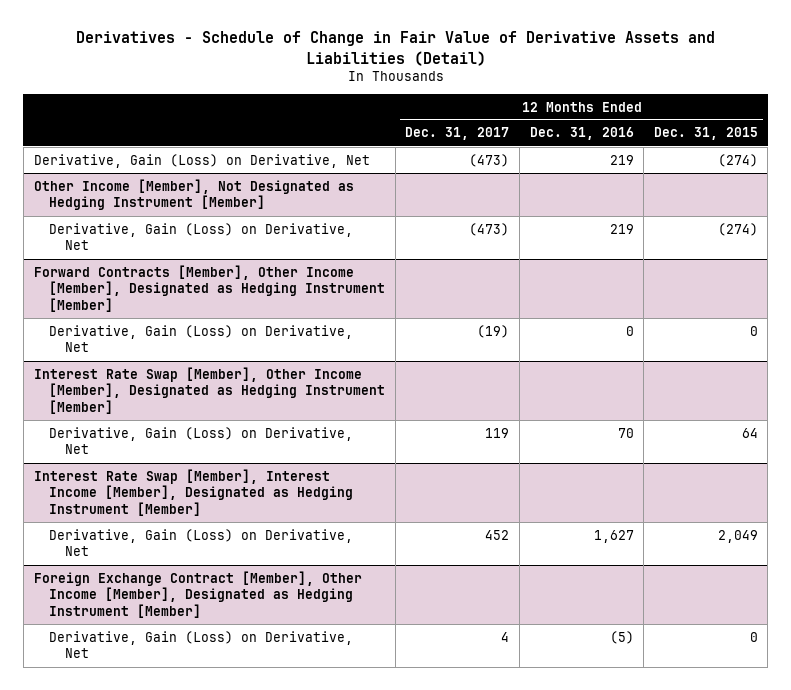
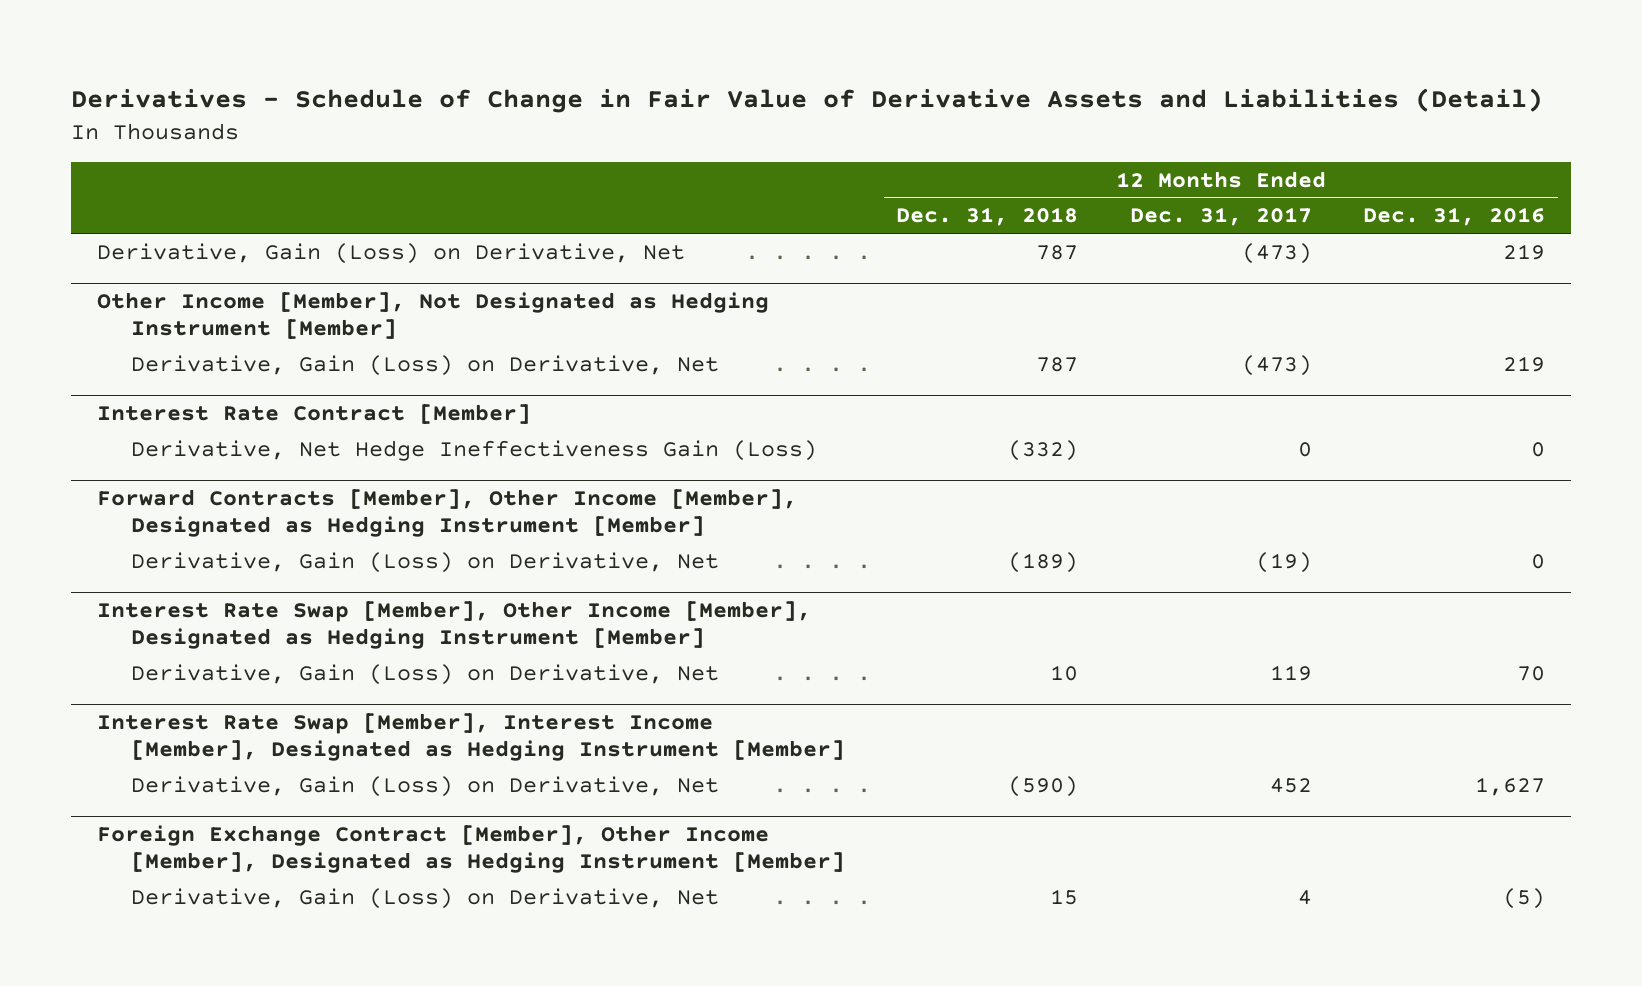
- | 12 Months Ended Dec. 31, 2017 | 12 Months Ended Dec. 31, 2016 | 12 Months Ended Dec. 31, 2015
+ | 12 Months Ended Dec. 31, 2018 | 12 Months Ended Dec. 31, 2017 | 12 Months Ended Dec. 31, 2016
+ Interest Rate Contract [Member]
+ Derivative, Net Hedge Ineffectiveness Gain (Loss) | (332) | 0 | 0

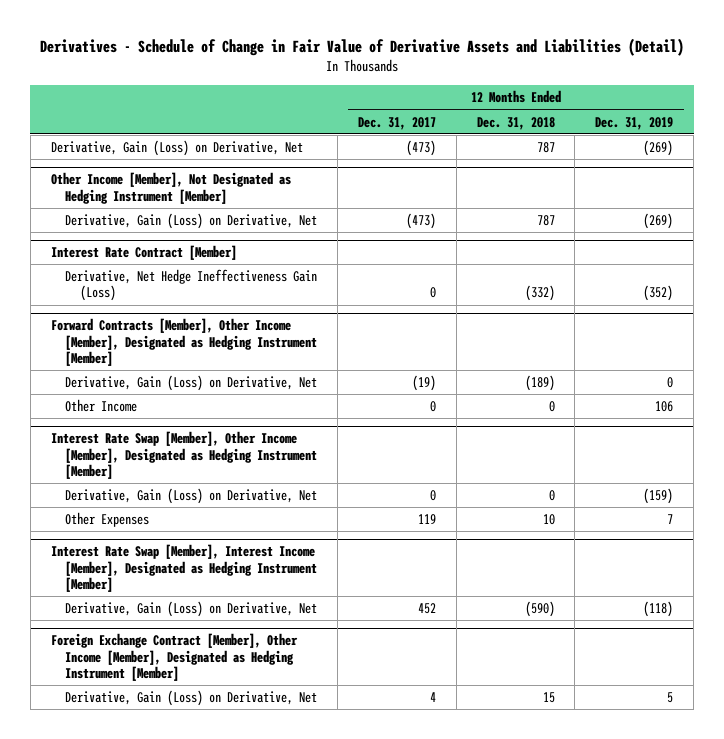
- | 12 Months Ended Dec. 31, 2018 | 12 Months Ended Dec. 31, 2017 | 12 Months Ended Dec. 31, 2016
+ | 12 Months Ended Dec. 31, 2017 | 12 Months Ended Dec. 31, 2018 | 12 Months Ended Dec. 31, 2019
@ Forward Contracts [Member], Other Income [Member], Designated as Hedging Instrument [Member]
+ Other Income | 0 | 0 | 106
@ Interest Rate Swap [Member], Other Income [Member], Designated as Hedging Instrument [Member]
- Derivative, Gain (Loss) on Derivative, Net | 10 | 119 | 70
+ Derivative, Gain (Loss) on Derivative, Net | 0 | 0 | (159)
+ Other Expenses | 119 | 10 | 7

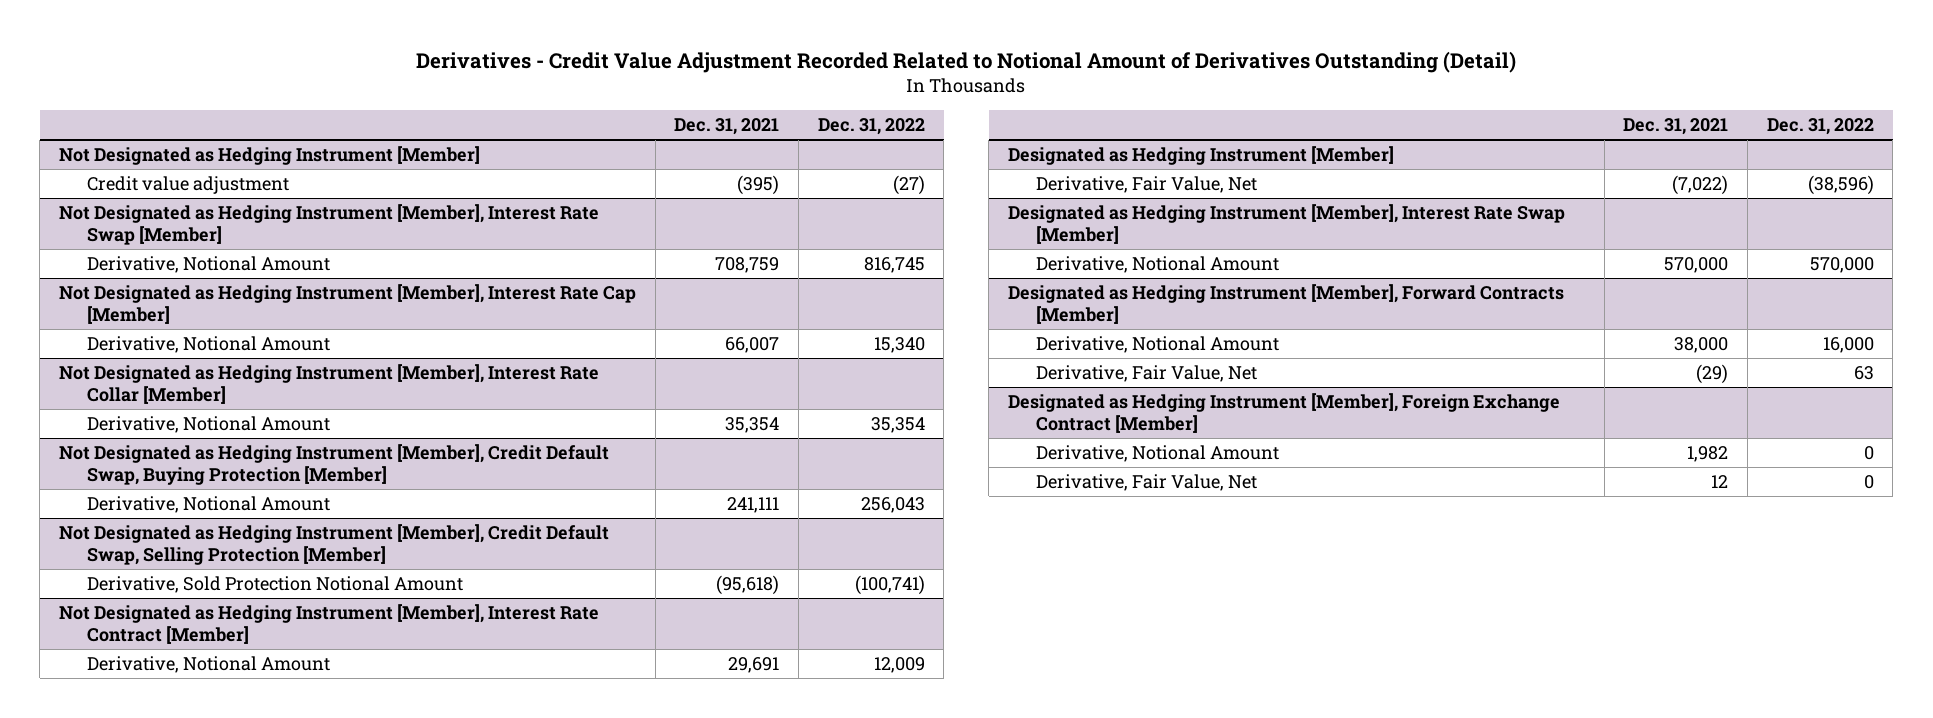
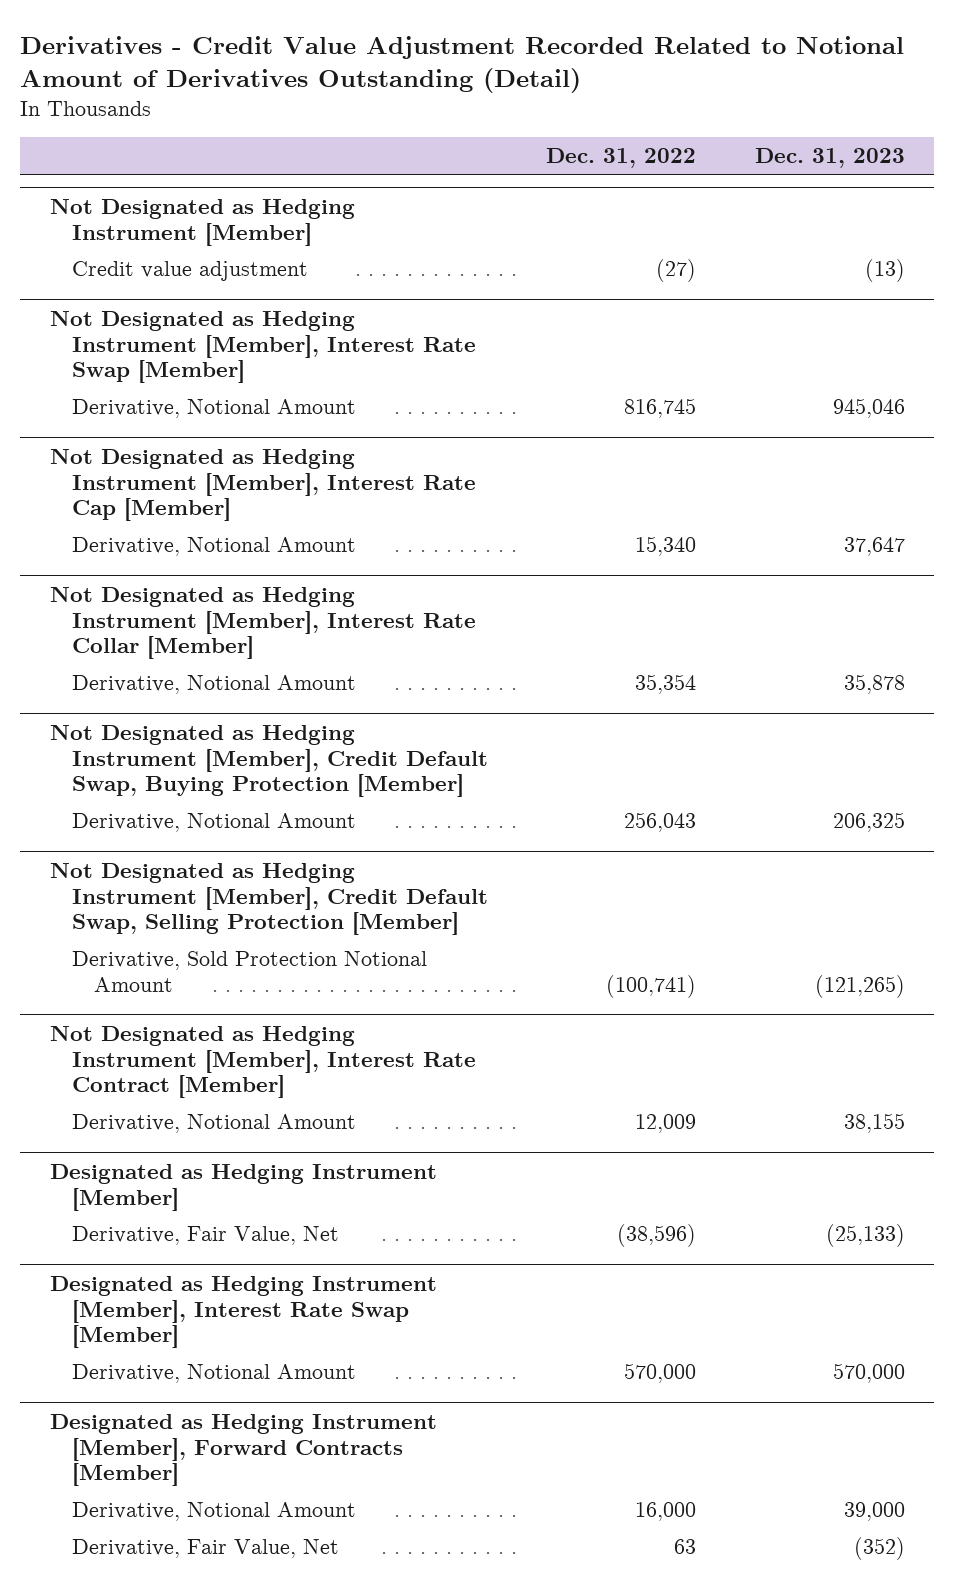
- | Dec. 31, 2021 | Dec. 31, 2022
+ | Dec. 31, 2022 | Dec. 31, 2023
- Designated as Hedging Instrument [Member], Foreign Exchange Contract [Member]
- Derivative, Notional Amount | 1,982 | 0
- Derivative, Fair Value, Net | 12 | 0

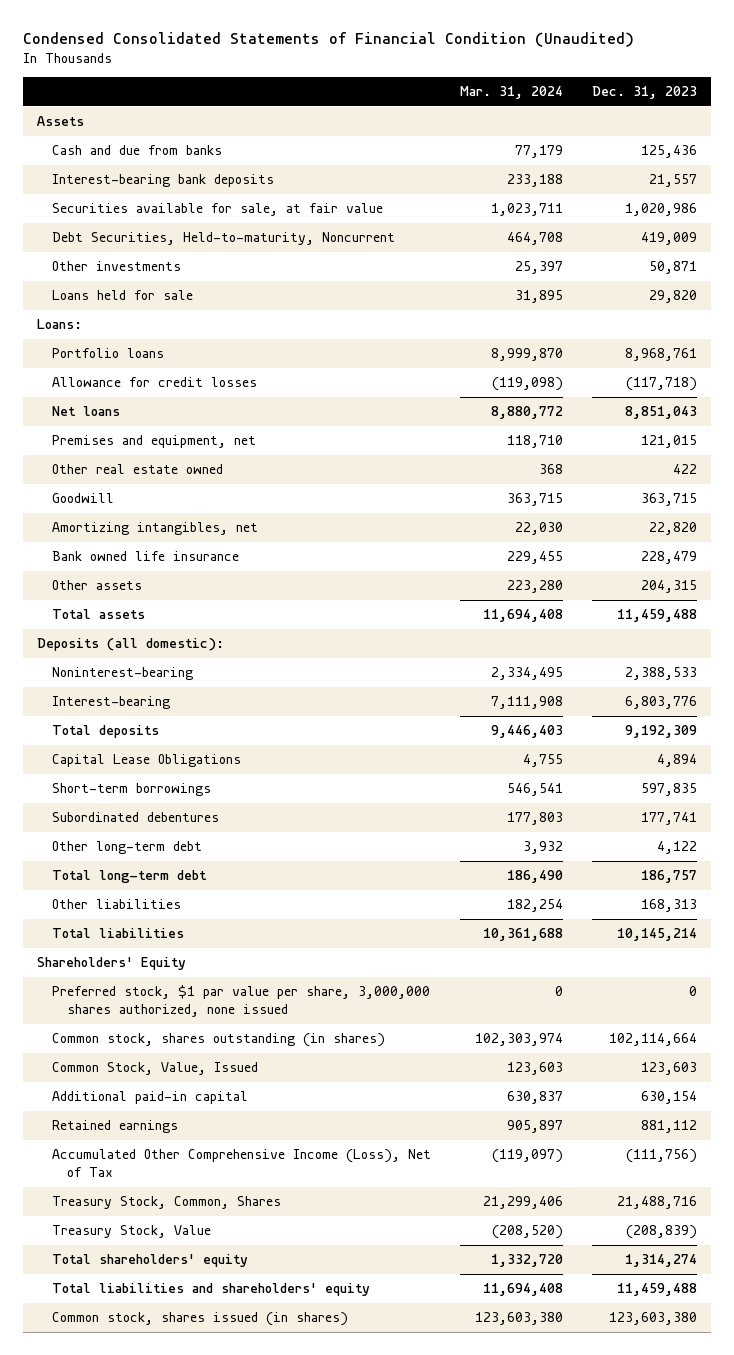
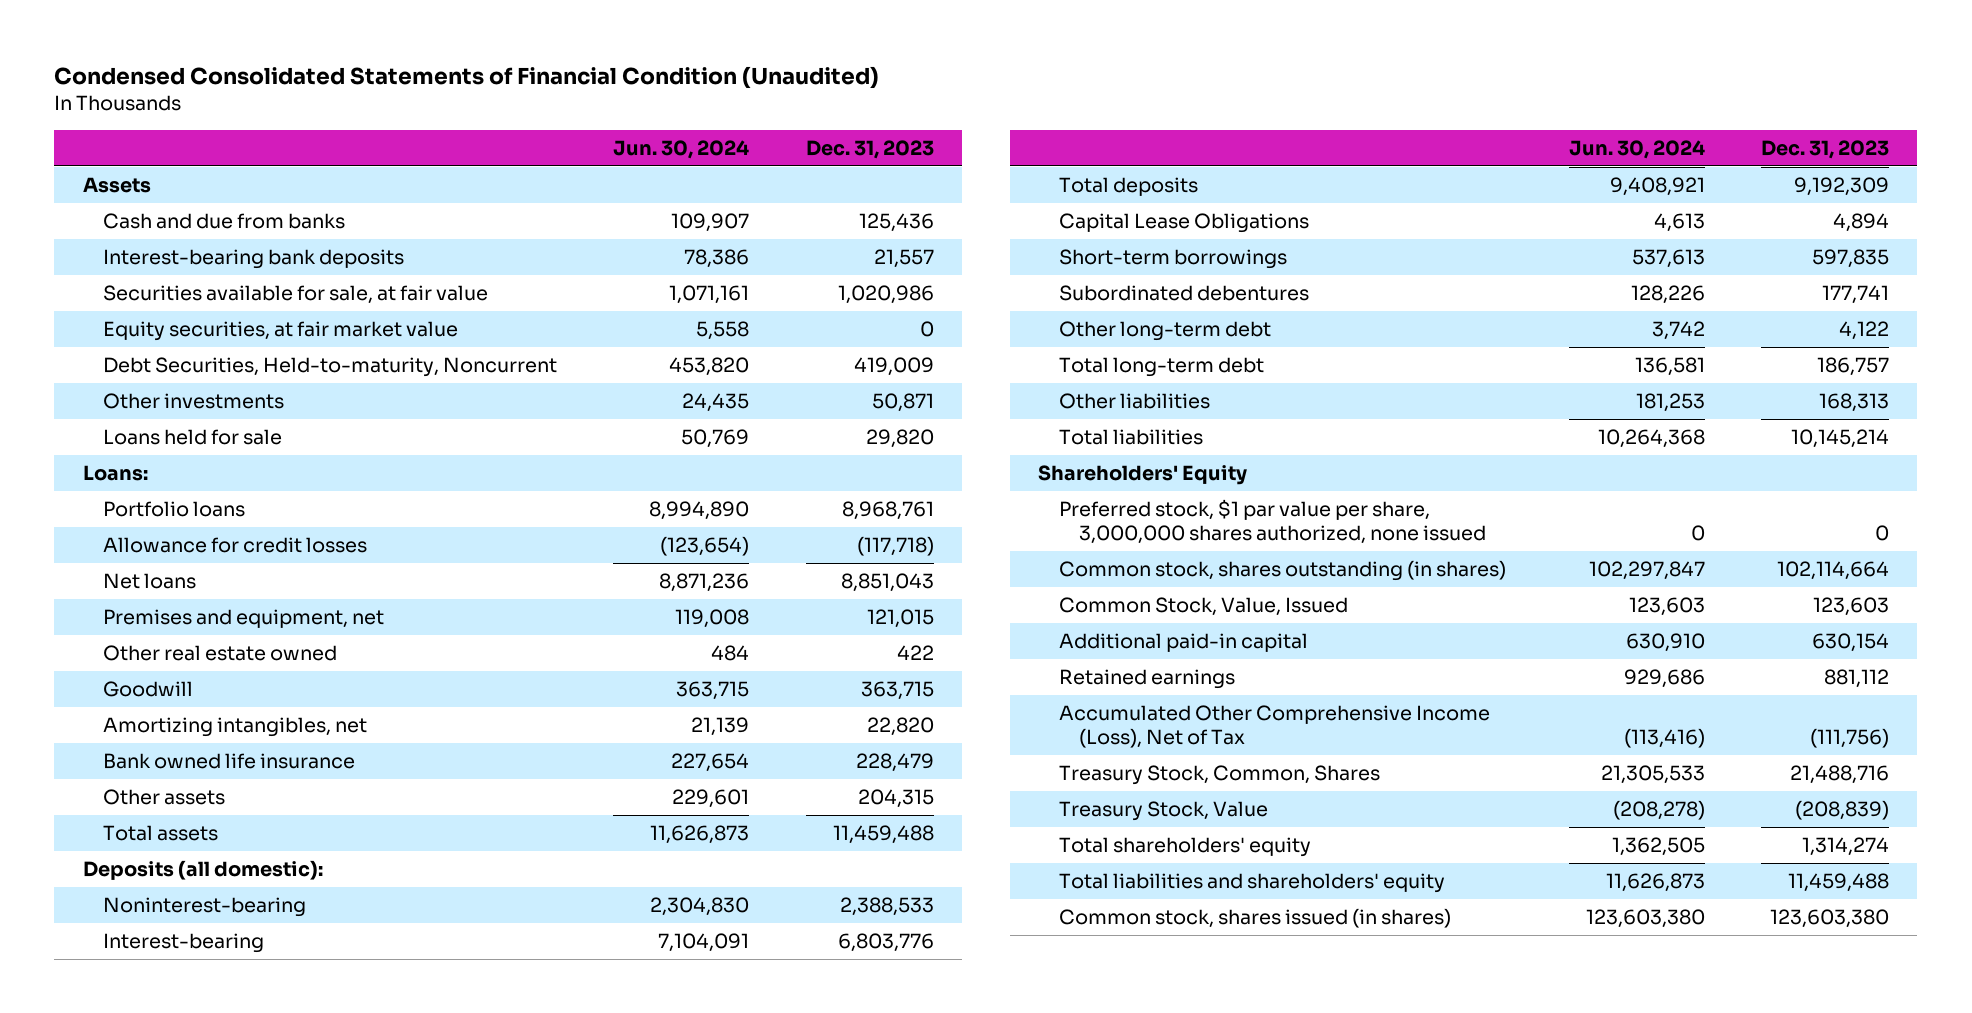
- | Mar. 31, 2024 | Dec. 31, 2023
+ | Jun. 30, 2024 | Dec. 31, 2023
+ Equity securities, at fair market value | 5,558 | 0

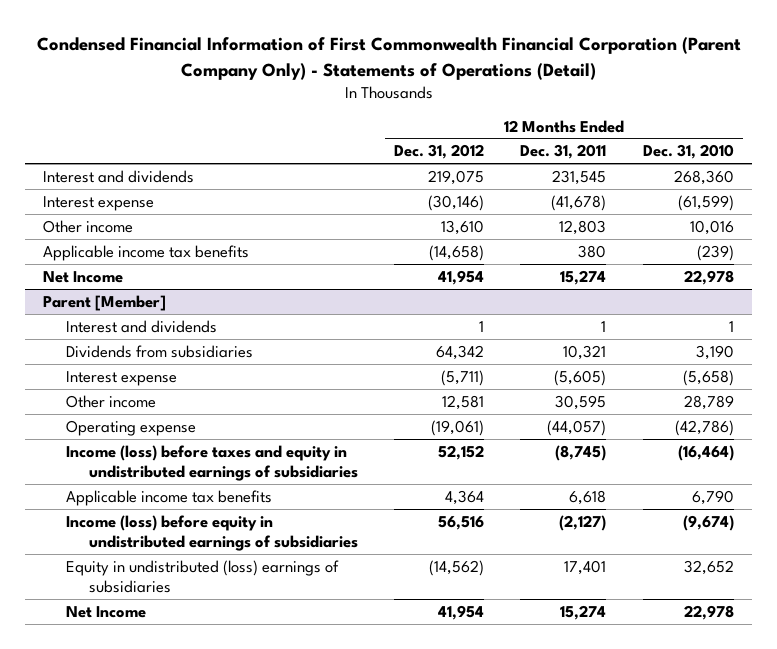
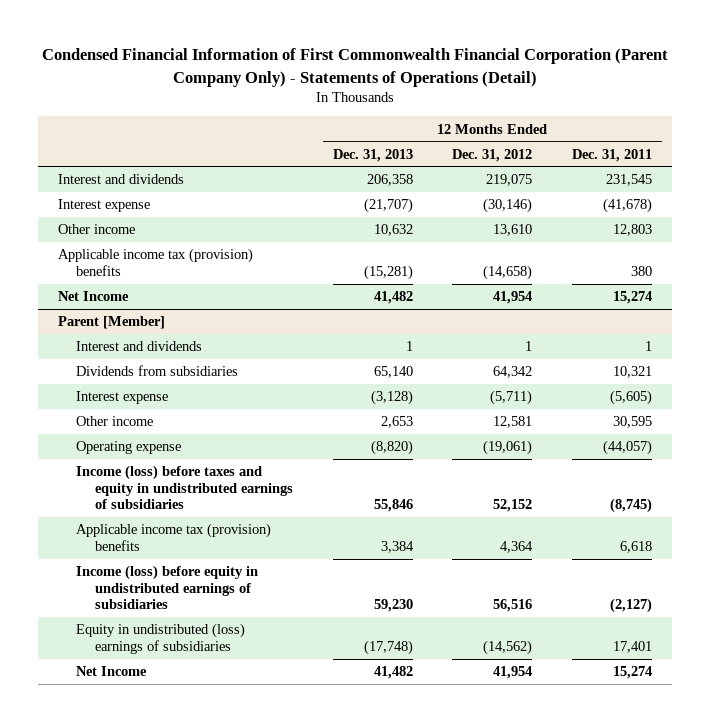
- | 12 Months Ended Dec. 31, 2012 | 12 Months Ended Dec. 31, 2011 | 12 Months Ended Dec. 31, 2010
+ | 12 Months Ended Dec. 31, 2013 | 12 Months Ended Dec. 31, 2012 | 12 Months Ended Dec. 31, 2011
- Applicable income tax benefits | (14,658) | 380 | (239)
+ Applicable income tax (provision) benefits | (15,281) | (14,658) | 380
@ Parent [Member]
- Applicable income tax benefits | 4,364 | 6,618 | 6,790
+ Applicable income tax (provision) benefits | 3,384 | 4,364 | 6,618

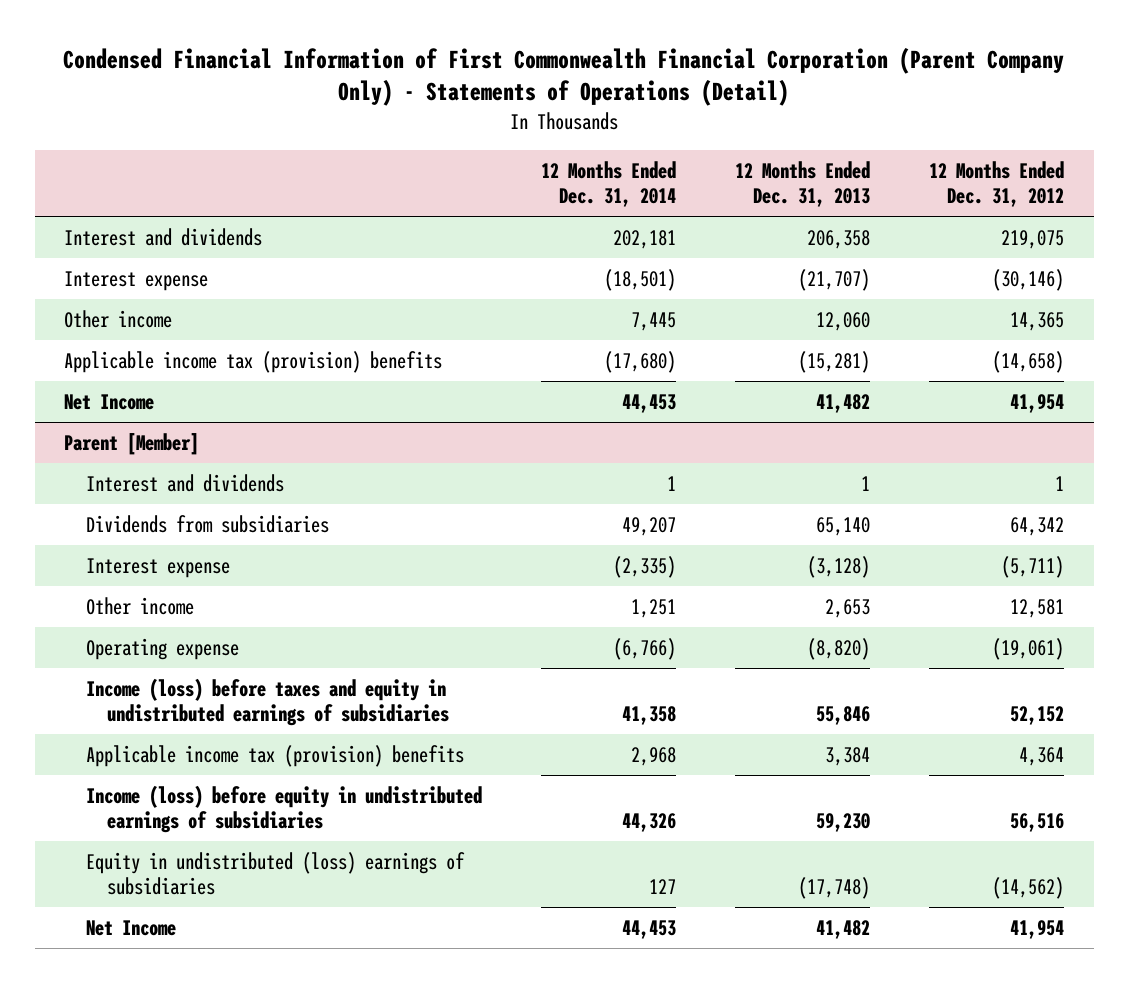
- | 12 Months Ended Dec. 31, 2013 | 12 Months Ended Dec. 31, 2012 | 12 Months Ended Dec. 31, 2011
+ | 12 Months Ended Dec. 31, 2014 | 12 Months Ended Dec. 31, 2013 | 12 Months Ended Dec. 31, 2012
- Other income | 10,632 | 13,610 | 12,803
+ Other income | 7,445 | 12,060 | 14,365

